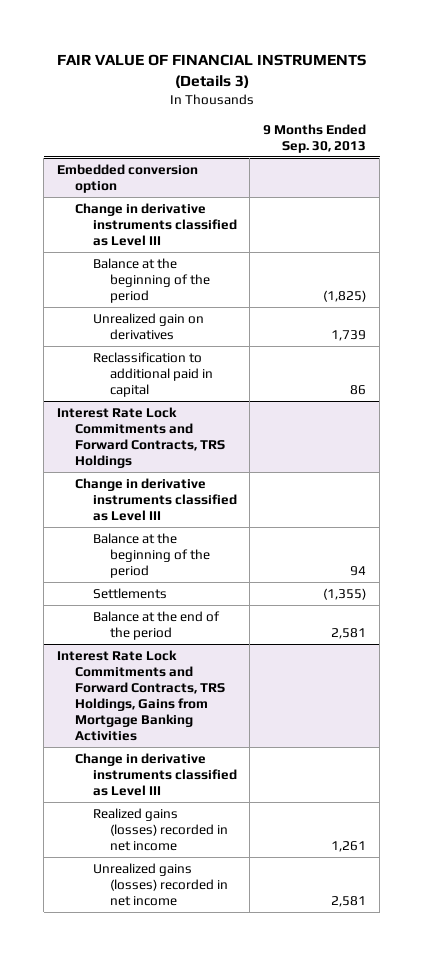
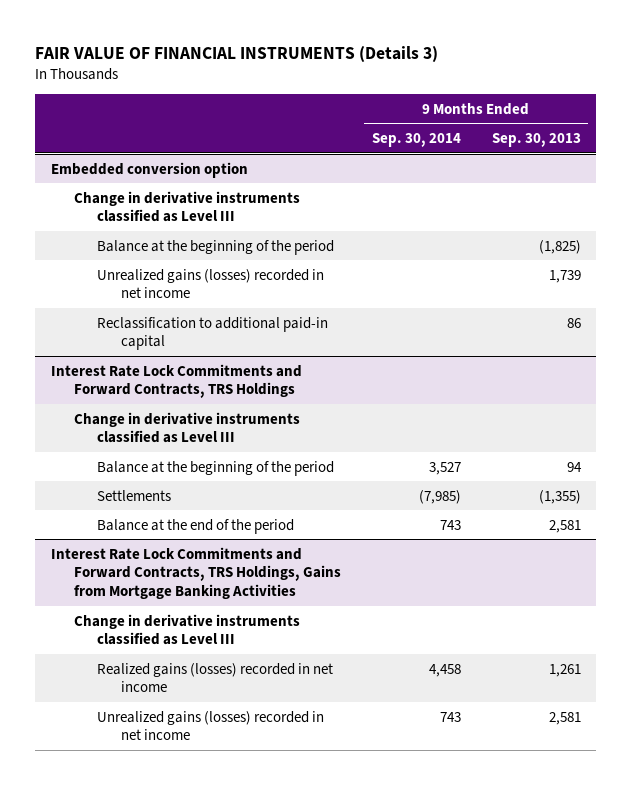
- | 9 Months Ended Sep. 30, 2013
+ | 9 Months Ended Sep. 30, 2014 | 9 Months Ended Sep. 30, 2013
@ Embedded conversion option
- Unrealized gain on derivatives | 1,739
- Reclassification to additional paid in capital | 86
+ Unrealized gains (losses) recorded in net income | | 1,739
+ Reclassification to additional paid-in capital | | 86

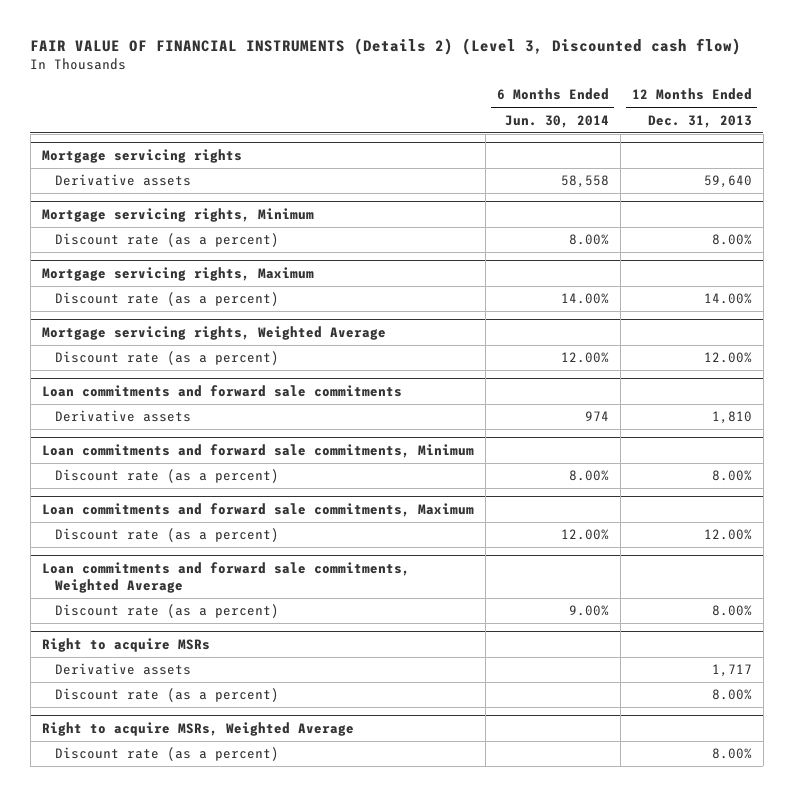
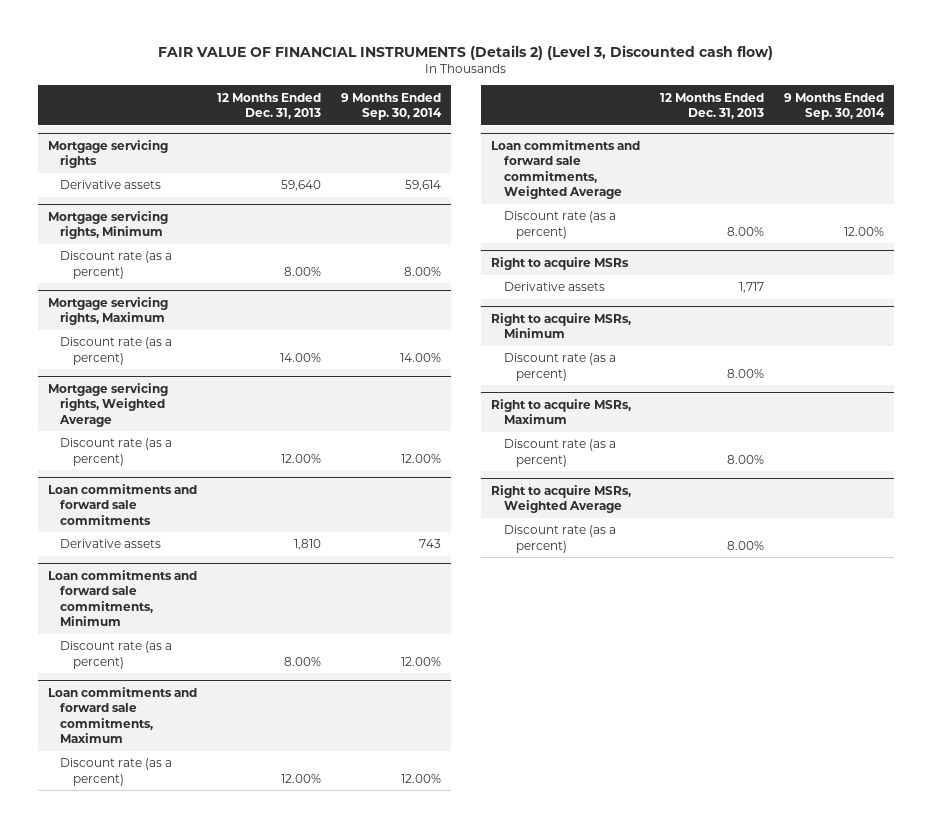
- | 6 Months Ended Jun. 30, 2014 | 12 Months Ended Dec. 31, 2013
+ | 12 Months Ended Dec. 31, 2013 | 9 Months Ended Sep. 30, 2014
+ Right to acquire MSRs, Minimum
+ Right to acquire MSRs, Maximum
+ Discount rate (as a percent) | 8.00% |

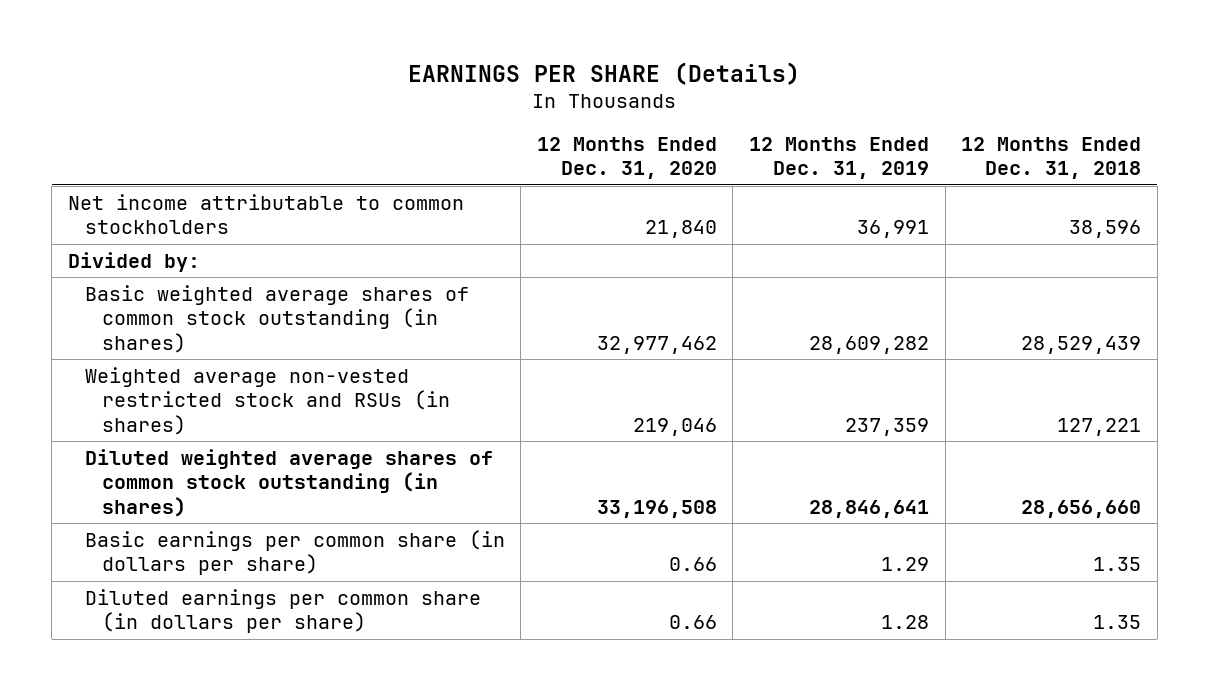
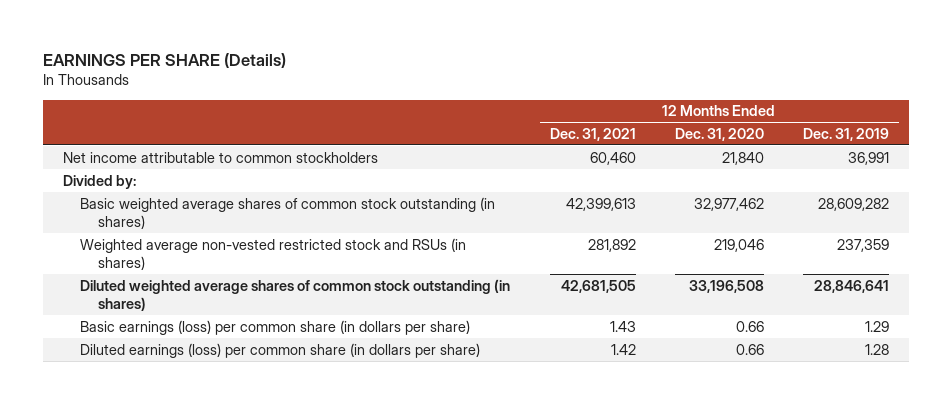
- | 12 Months Ended Dec. 31, 2020 | 12 Months Ended Dec. 31, 2019 | 12 Months Ended Dec. 31, 2018
+ | 12 Months Ended Dec. 31, 2021 | 12 Months Ended Dec. 31, 2020 | 12 Months Ended Dec. 31, 2019
- Basic earnings per common share (in dollars per share) | 0.66 | 1.29 | 1.35
- Diluted earnings per common share (in dollars per share) | 0.66 | 1.28 | 1.35
+ Basic earnings (loss) per common share (in dollars per share) | 1.43 | 0.66 | 1.29
+ Diluted earnings (loss) per common share (in dollars per share) | 1.42 | 0.66 | 1.28

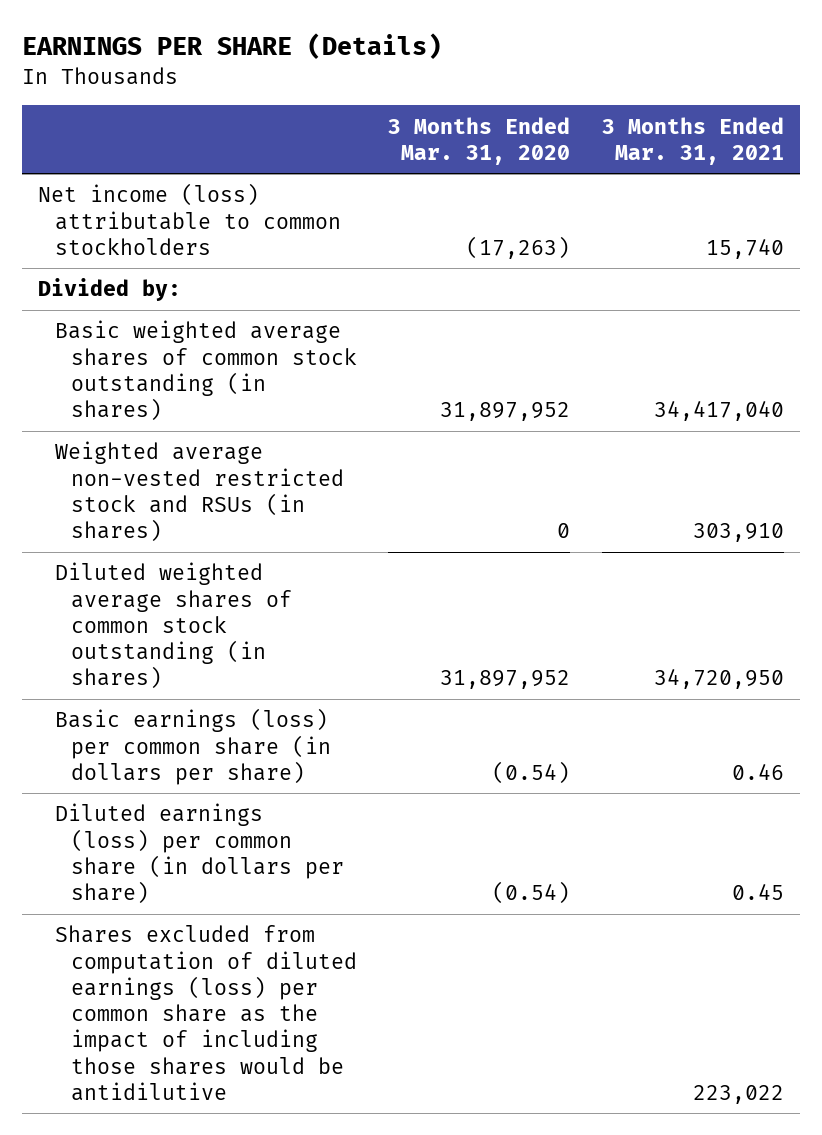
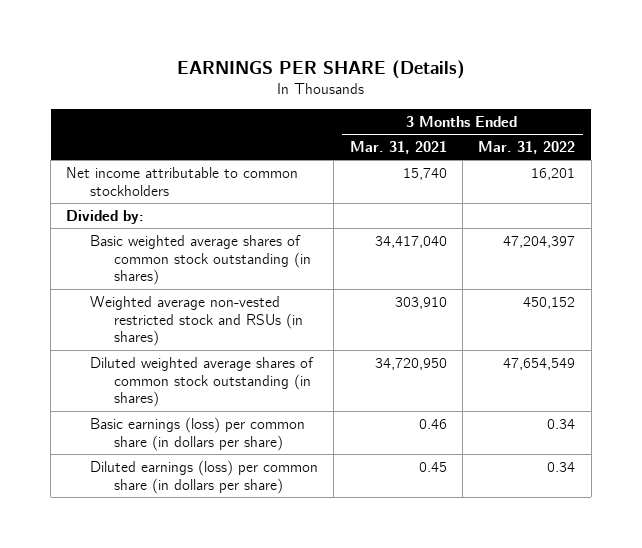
- | 3 Months Ended Mar. 31, 2020 | 3 Months Ended Mar. 31, 2021
+ | 3 Months Ended Mar. 31, 2021 | 3 Months Ended Mar. 31, 2022
- Net income (loss) attributable to common stockholders | (17,263) | 15,740
+ Net income attributable to common stockholders | 15,740 | 16,201
- Shares excluded from computation of diluted earnings (loss) per common share as the impact of including those shares would be antidilutive | | 223,022

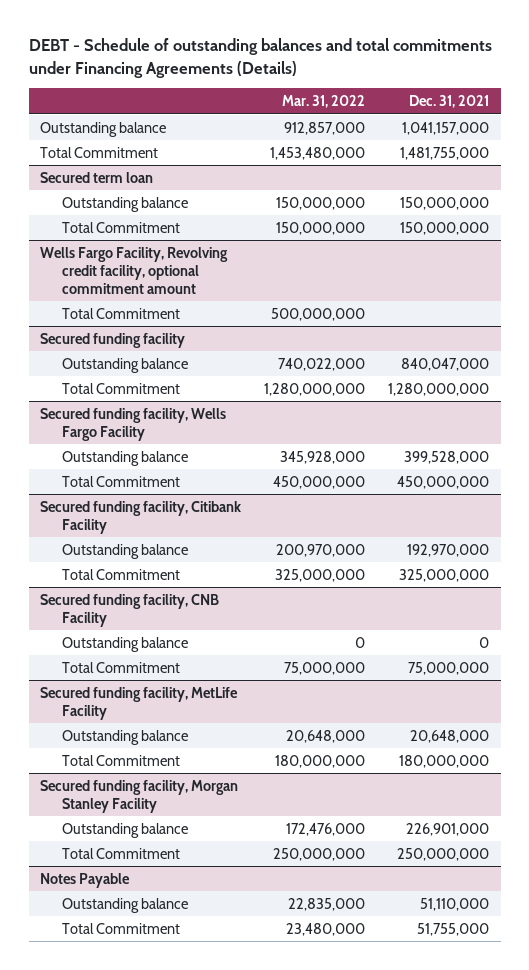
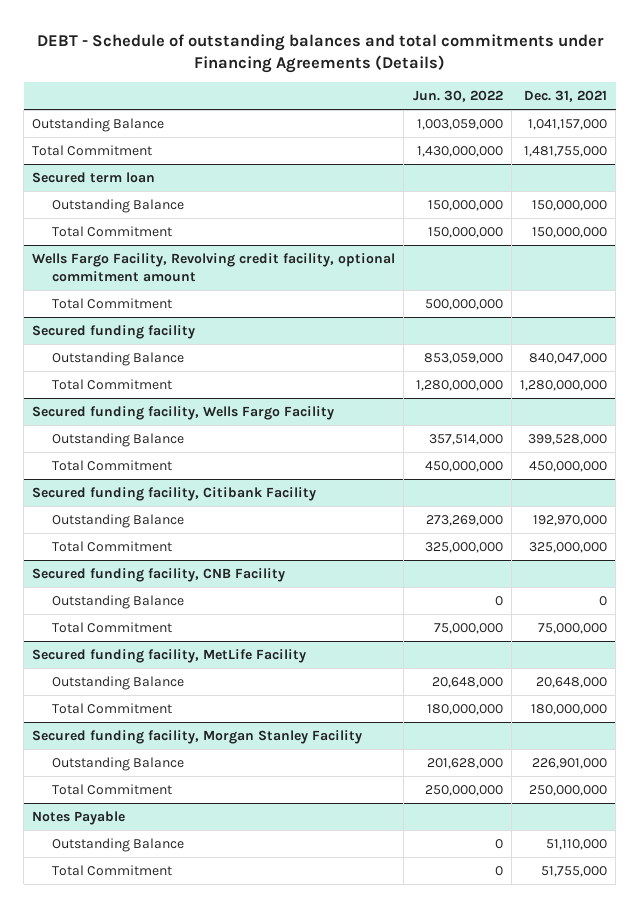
- | Mar. 31, 2022 | Dec. 31, 2021
+ | Jun. 30, 2022 | Dec. 31, 2021
- Outstanding balance | 912,857,000 | 1,041,157,000
+ Outstanding Balance | 1,003,059,000 | 1,041,157,000
@ Secured term loan
- Outstanding balance | 150,000,000 | 150,000,000
+ Outstanding Balance | 150,000,000 | 150,000,000
@ Secured funding facility
- Outstanding balance | 740,022,000 | 840,047,000
+ Outstanding Balance | 853,059,000 | 840,047,000
@ Secured funding facility, Wells Fargo Facility
- Outstanding balance | 345,928,000 | 399,528,000
+ Outstanding Balance | 357,514,000 | 399,528,000
@ Secured funding facility, Citibank Facility
- Outstanding balance | 200,970,000 | 192,970,000
+ Outstanding Balance | 273,269,000 | 192,970,000
@ Secured funding facility, CNB Facility
- Outstanding balance | 0 | 0
+ Outstanding Balance | 0 | 0
@ Secured funding facility, MetLife Facility
- Outstanding balance | 20,648,000 | 20,648,000
+ Outstanding Balance | 20,648,000 | 20,648,000
@ Secured funding facility, Morgan Stanley Facility
- Outstanding balance | 172,476,000 | 226,901,000
+ Outstanding Balance | 201,628,000 | 226,901,000
@ Notes Payable
- Outstanding balance | 22,835,000 | 51,110,000
+ Outstanding Balance | 0 | 51,110,000

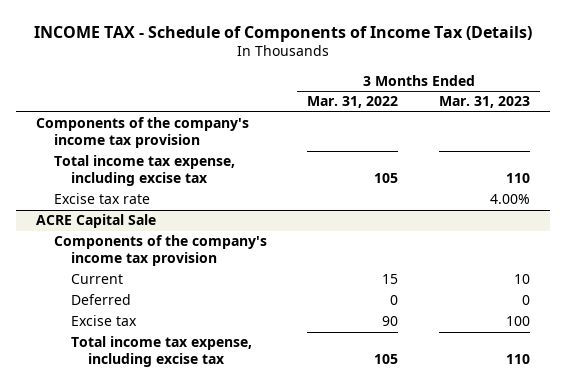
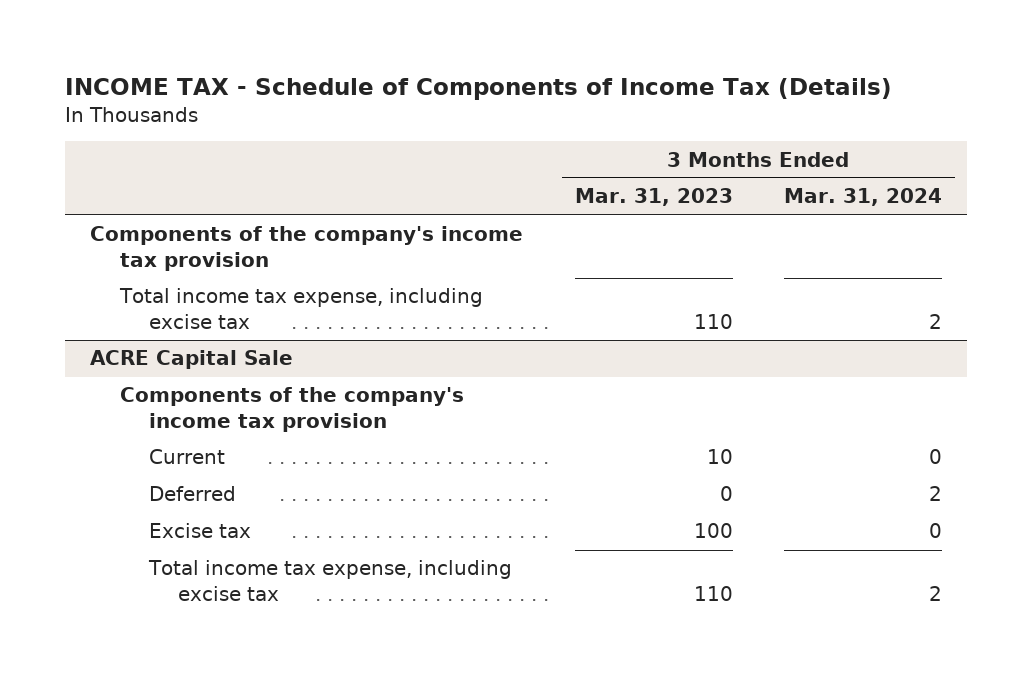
- | 3 Months Ended Mar. 31, 2022 | 3 Months Ended Mar. 31, 2023
+ | 3 Months Ended Mar. 31, 2023 | 3 Months Ended Mar. 31, 2024
- Excise tax rate | | 4.00%

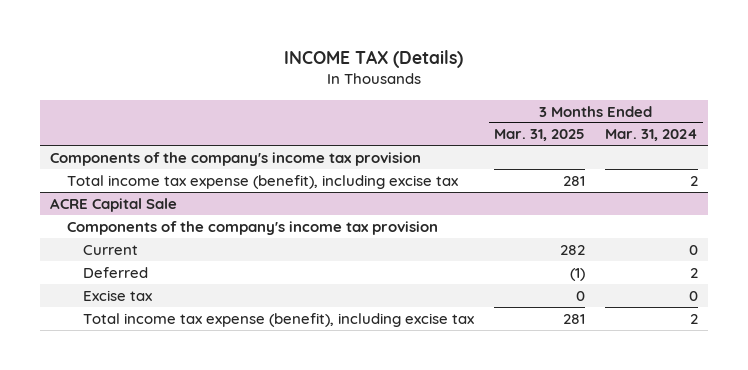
- INCOME TAX - Schedule of Components of Income Tax (Details)
+ INCOME TAX (Details)
- | 3 Months Ended Mar. 31, 2023 | 3 Months Ended Mar. 31, 2024
+ | 3 Months Ended Mar. 31, 2025 | 3 Months Ended Mar. 31, 2024
- Total income tax expense, including excise tax | 110 | 2
+ Total income tax expense (benefit), including excise tax | 281 | 2
@ ACRE Capital Sale
- Total income tax expense, including excise tax | 110 | 2
+ Total income tax expense (benefit), including excise tax | 281 | 2

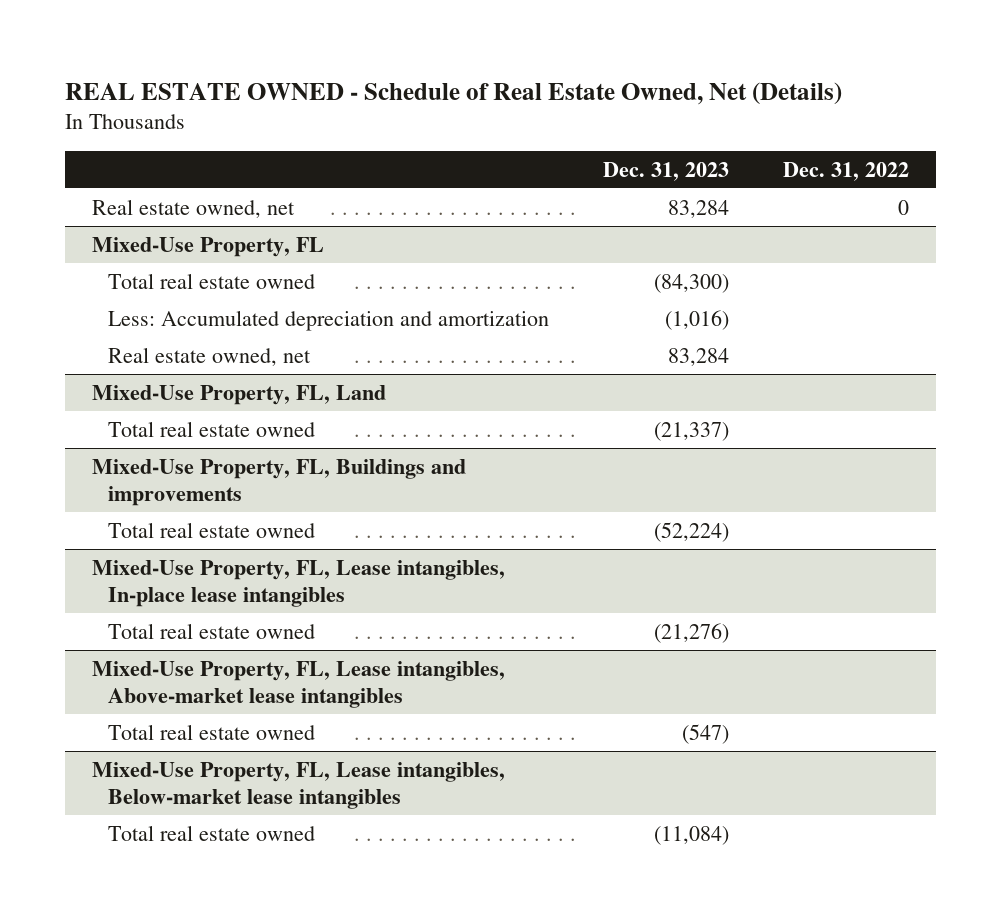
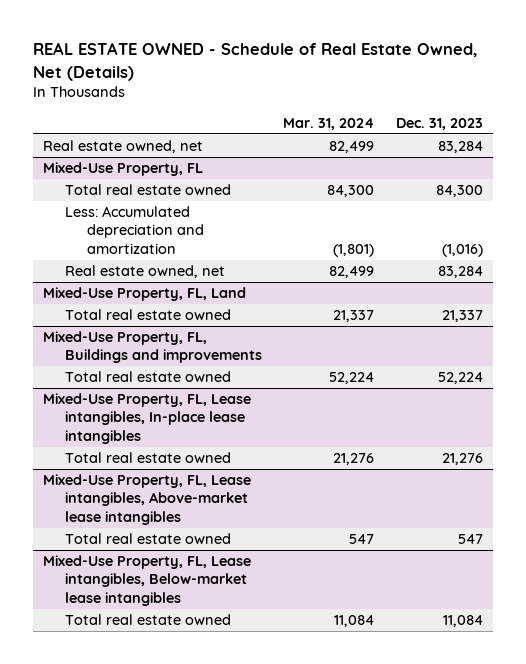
- | Dec. 31, 2023 | Dec. 31, 2022
+ | Mar. 31, 2024 | Dec. 31, 2023
@ Mixed-Use Property, FL
- Total real estate owned | (84,300) |
+ Total real estate owned | 84,300 | 84,300
@ Mixed-Use Property, FL, Land
- Total real estate owned | (21,337) |
+ Total real estate owned | 21,337 | 21,337
@ Mixed-Use Property, FL, Buildings and improvements
- Total real estate owned | (52,224) |
+ Total real estate owned | 52,224 | 52,224
@ Mixed-Use Property, FL, Lease intangibles, In-place lease intangibles
- Total real estate owned | (21,276) |
+ Total real estate owned | 21,276 | 21,276
@ Mixed-Use Property, FL, Lease intangibles, Above-market lease intangibles
- Total real estate owned | (547) |
+ Total real estate owned | 547 | 547
@ Mixed-Use Property, FL, Lease intangibles, Below-market lease intangibles
- Total real estate owned | (11,084) |
+ Total real estate owned | 11,084 | 11,084

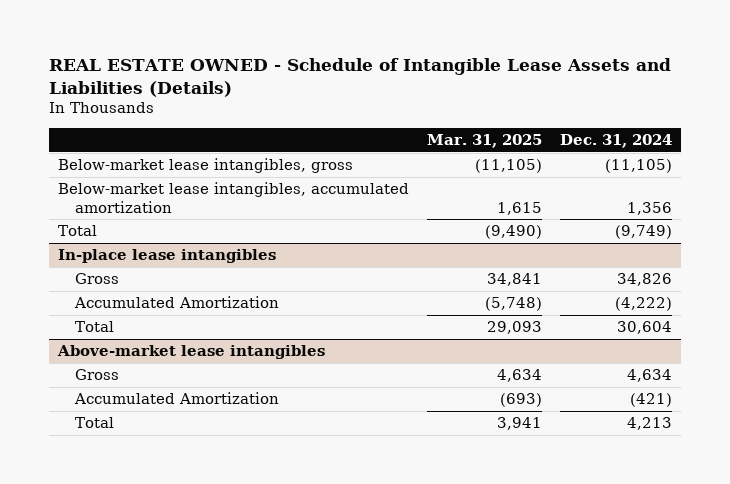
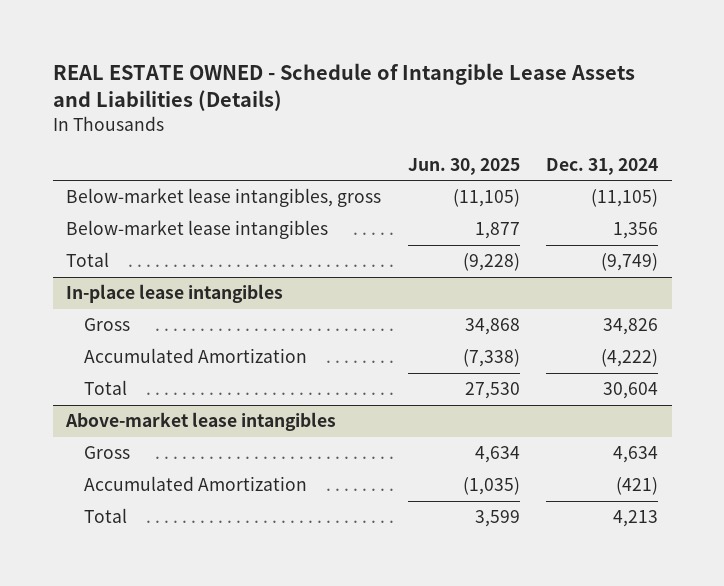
- | Mar. 31, 2025 | Dec. 31, 2024
+ | Jun. 30, 2025 | Dec. 31, 2024
- Below-market lease intangibles, accumulated amortization | 1,615 | 1,356
+ Below-market lease intangibles | 1,877 | 1,356

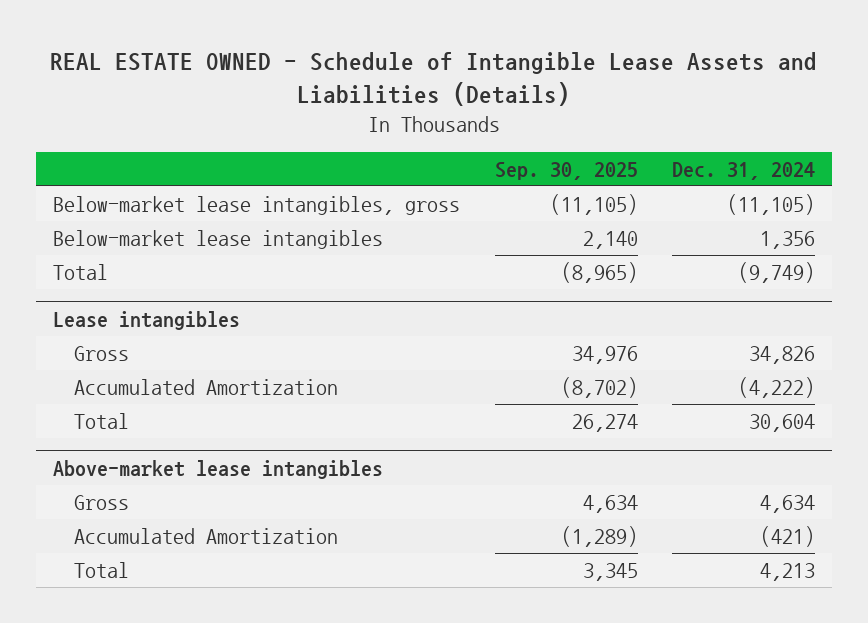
- | Jun. 30, 2025 | Dec. 31, 2024
+ | Sep. 30, 2025 | Dec. 31, 2024
- In-place lease intangibles
+ Lease intangibles

